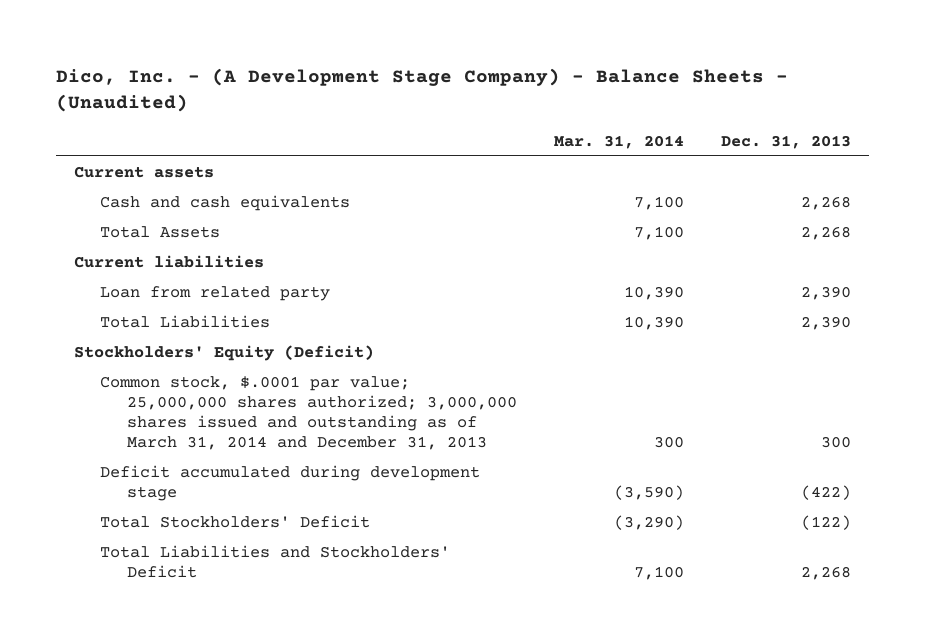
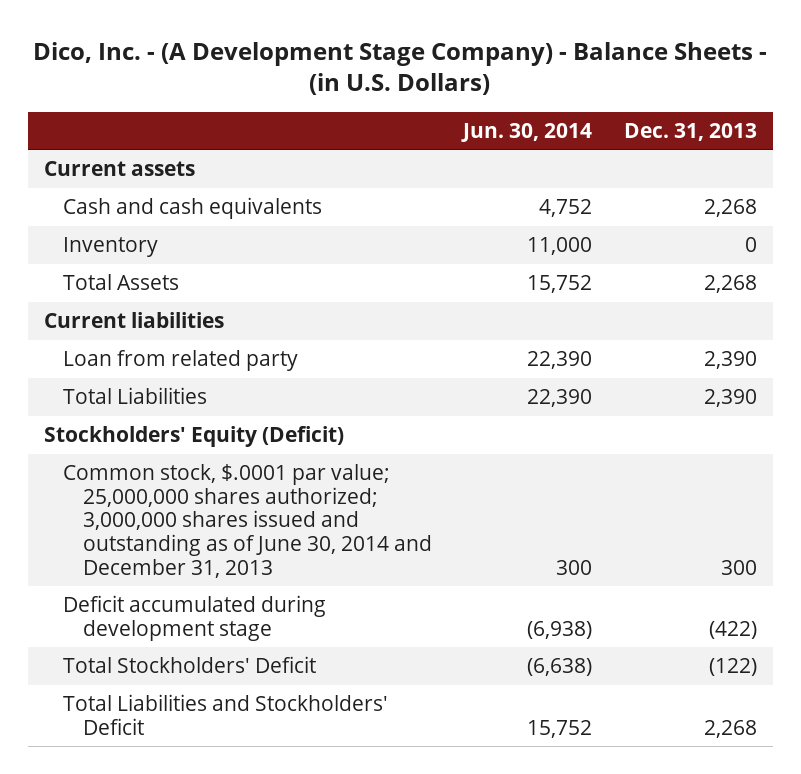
- Dico, Inc. - (A Development Stage Company) - Balance Sheets - (Unaudited)
+ Dico, Inc. - (A Development Stage Company) - Balance Sheets - (in U.S. Dollars)
- | Mar. 31, 2014 | Dec. 31, 2013
+ | Jun. 30, 2014 | Dec. 31, 2013
+ Inventory | 11,000 | 0
- Common stock, $.0001 par value; 25,000,000 shares authorized; 3,000,000 shares issued and outstanding as of March 31, 2014 and December 31, 2013 | 300 | 300
+ Common stock, $.0001 par value; 25,000,000 shares authorized; 3,000,000 shares issued and outstanding as of June 30, 2014 and December 31, 2013 | 300 | 300

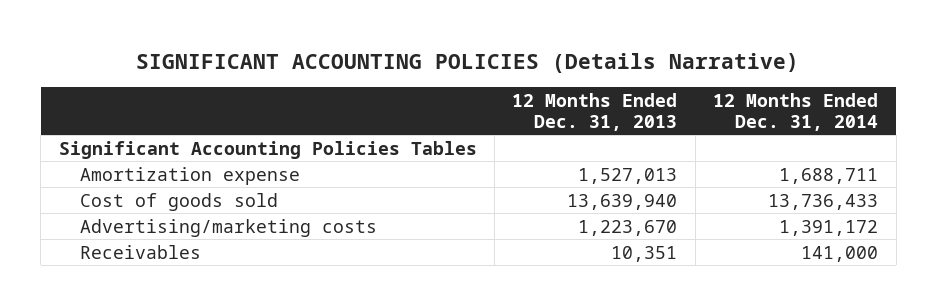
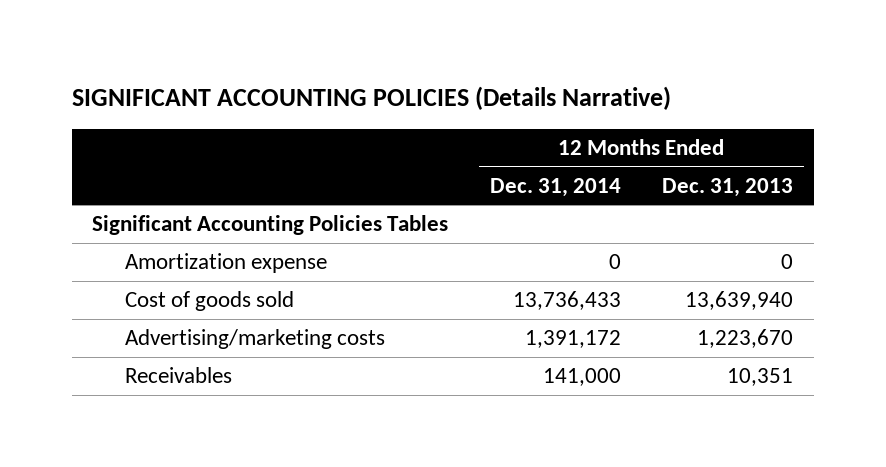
- | 12 Months Ended Dec. 31, 2013 | 12 Months Ended Dec. 31, 2014
+ | 12 Months Ended Dec. 31, 2014 | 12 Months Ended Dec. 31, 2013
- Amortization expense | 1,527,013 | 1,688,711
+ Amortization expense | 0 | 0

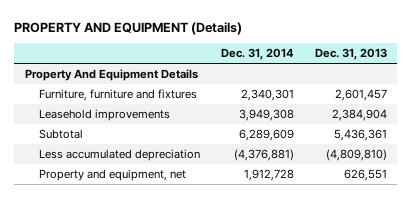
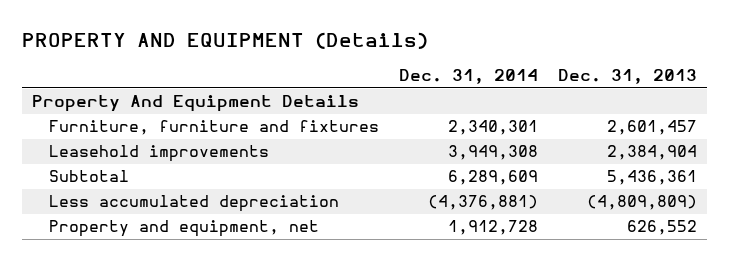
- Less accumulated depreciation | (4,376,881) | (4,809,810)
- Property and equipment, net | 1,912,728 | 626,551
+ Less accumulated depreciation | (4,376,881) | (4,809,809)
+ Property and equipment, net | 1,912,728 | 626,552

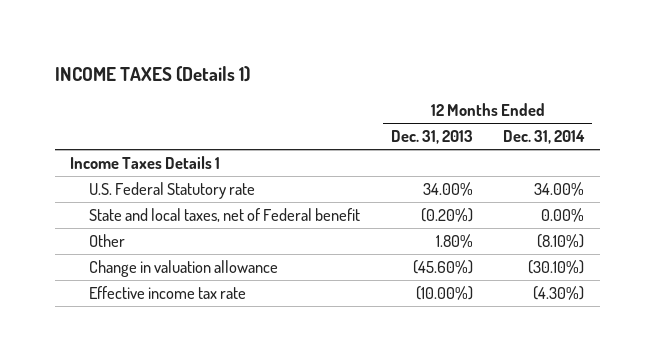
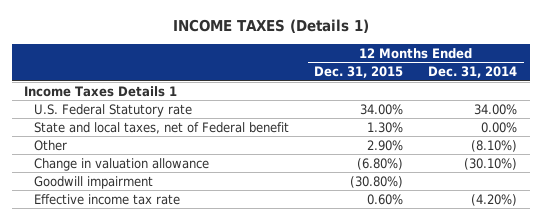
- | 12 Months Ended Dec. 31, 2013 | 12 Months Ended Dec. 31, 2014
+ | 12 Months Ended Dec. 31, 2015 | 12 Months Ended Dec. 31, 2014
- Effective income tax rate | (10.00%) | (4.30%)
+ Goodwill impairment | (30.80%) |
+ Effective income tax rate | 0.60% | (4.20%)

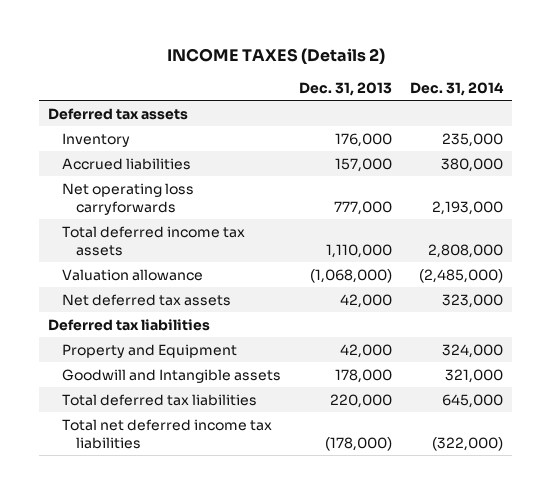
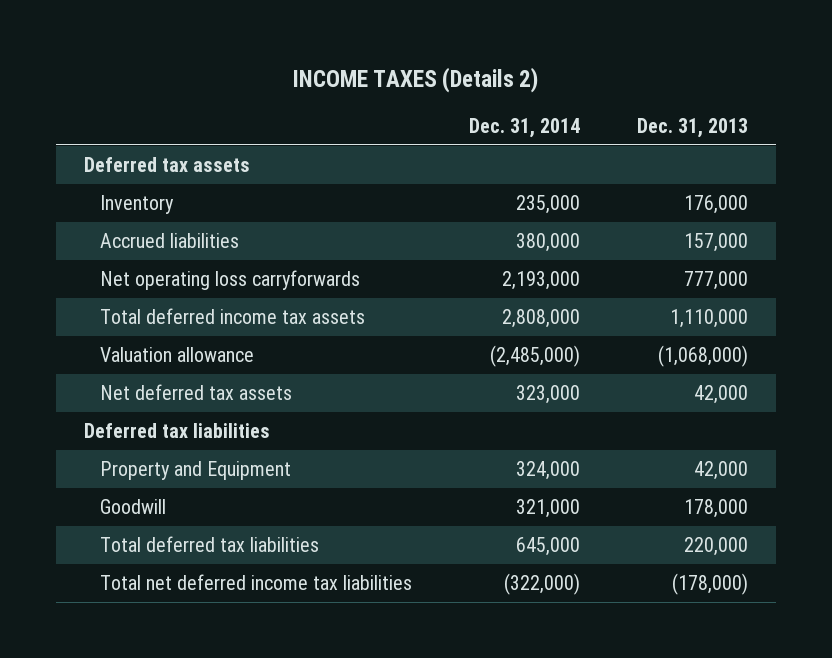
- | Dec. 31, 2013 | Dec. 31, 2014
+ | Dec. 31, 2014 | Dec. 31, 2013
- Goodwill and Intangible assets | 178,000 | 321,000
+ Goodwill | 321,000 | 178,000

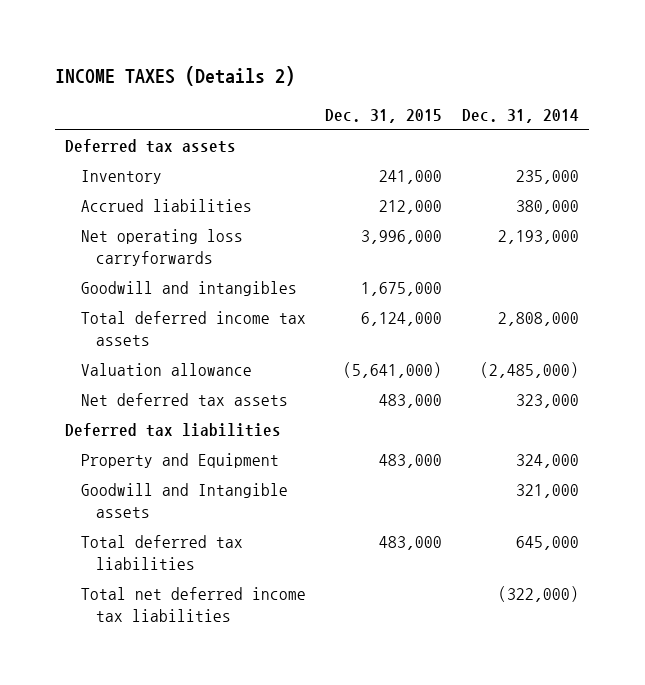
- | Dec. 31, 2014 | Dec. 31, 2013
+ | Dec. 31, 2015 | Dec. 31, 2014
+ Goodwill and intangibles | 1,675,000 |
- Goodwill | 321,000 | 178,000
+ Goodwill and Intangible assets | | 321,000

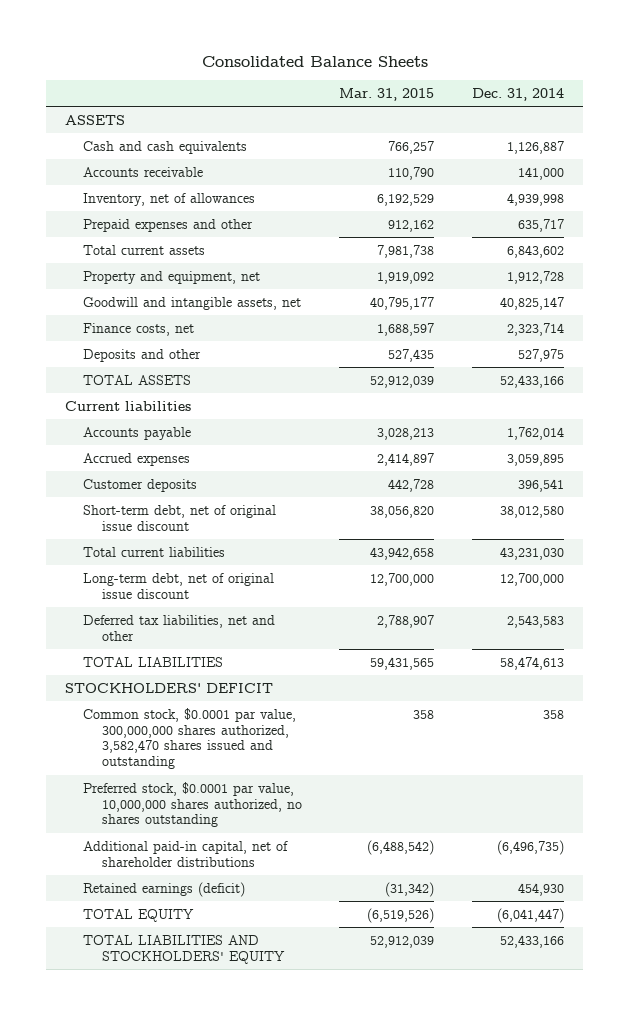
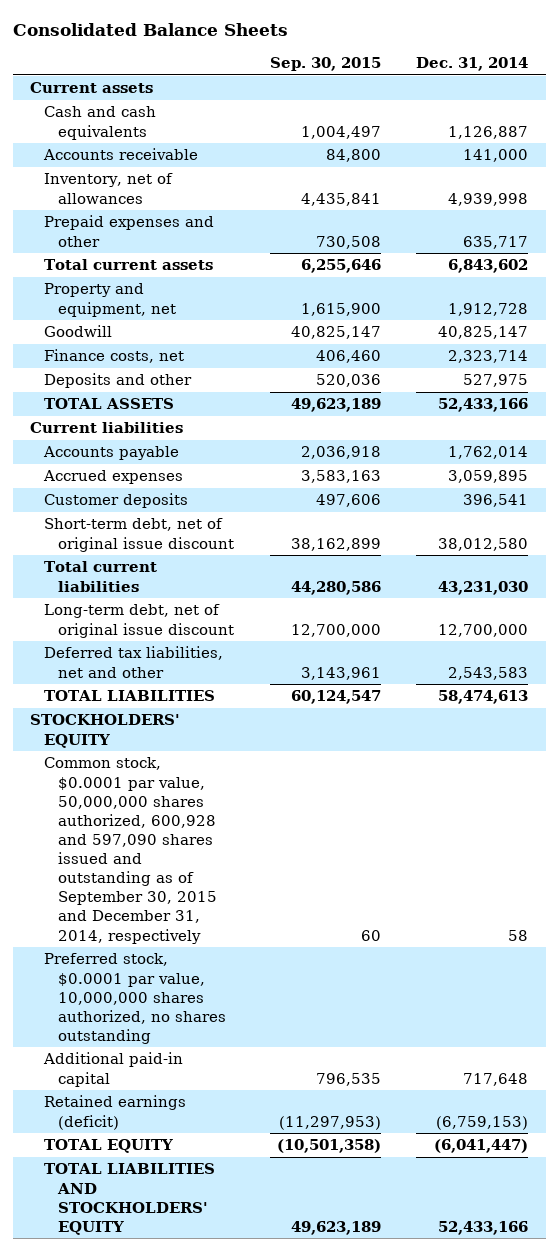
- | Mar. 31, 2015 | Dec. 31, 2014
+ | Sep. 30, 2015 | Dec. 31, 2014
- ASSETS
+ Current assets
- Goodwill and intangible assets, net | 40,795,177 | 40,825,147
+ Goodwill | 40,825,147 | 40,825,147
- STOCKHOLDERS' DEFICIT
- Common stock, $0.0001 par value, 300,000,000 shares authorized, 3,582,470 shares issued and outstanding | 358 | 358
+ STOCKHOLDERS' EQUITY
+ Common stock, $0.0001 par value, 50,000,000 shares authorized, 600,928 and 597,090 shares issued and outstanding as of September 30, 2015 and December 31, 2014, respectively | 60 | 58
- Additional paid-in capital, net of shareholder distributions | (6,488,542) | (6,496,735)
- Retained earnings (deficit) | (31,342) | 454,930
+ Additional paid-in capital | 796,535 | 717,648
+ Retained earnings (deficit) | (11,297,953) | (6,759,153)

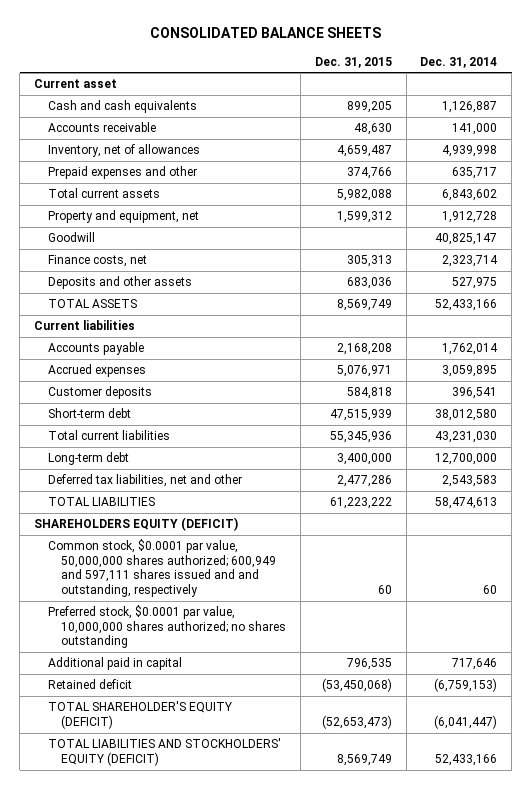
- Consolidated Balance Sheets
+ CONSOLIDATED BALANCE SHEETS
- | Sep. 30, 2015 | Dec. 31, 2014
+ | Dec. 31, 2015 | Dec. 31, 2014
- Current assets
+ Current asset
- Deposits and other | 520,036 | 527,975
+ Deposits and other assets | 683,036 | 527,975
- Short-term debt, net of original issue discount | 38,162,899 | 38,012,580
+ Short-term debt | 47,515,939 | 38,012,580
- Long-term debt, net of original issue discount | 12,700,000 | 12,700,000
+ Long-term debt | 3,400,000 | 12,700,000
- STOCKHOLDERS' EQUITY
- Common stock, $0.0001 par value, 50,000,000 shares authorized, 600,928 and 597,090 shares issued and outstanding as of September 30, 2015 and December 31, 2014, respectively | 60 | 58
- Preferred stock, $0.0001 par value, 10,000,000 shares authorized, no shares outstanding
- Additional paid-in capital | 796,535 | 717,648
- Retained earnings (deficit) | (11,297,953) | (6,759,153)
- TOTAL EQUITY | (10,501,358) | (6,041,447)
- TOTAL LIABILITIES AND STOCKHOLDERS' EQUITY | 49,623,189 | 52,433,166
+ SHAREHOLDERS EQUITY (DEFICIT)
+ Common stock, $0.0001 par value, 50,000,000 shares authorized; 600,949 and 597,111 shares issued and and outstanding, respectively | 60 | 60
+ Preferred stock, $0.0001 par value, 10,000,000 shares authorized; no shares outstanding
+ Additional paid in capital | 796,535 | 717,646
+ Retained deficit | (53,450,068) | (6,759,153)
+ TOTAL SHAREHOLDER'S EQUITY (DEFICIT) | (52,653,473) | (6,041,447)
+ TOTAL LIABILITIES AND STOCKHOLDERS' EQUITY (DEFICIT) | 8,569,749 | 52,433,166

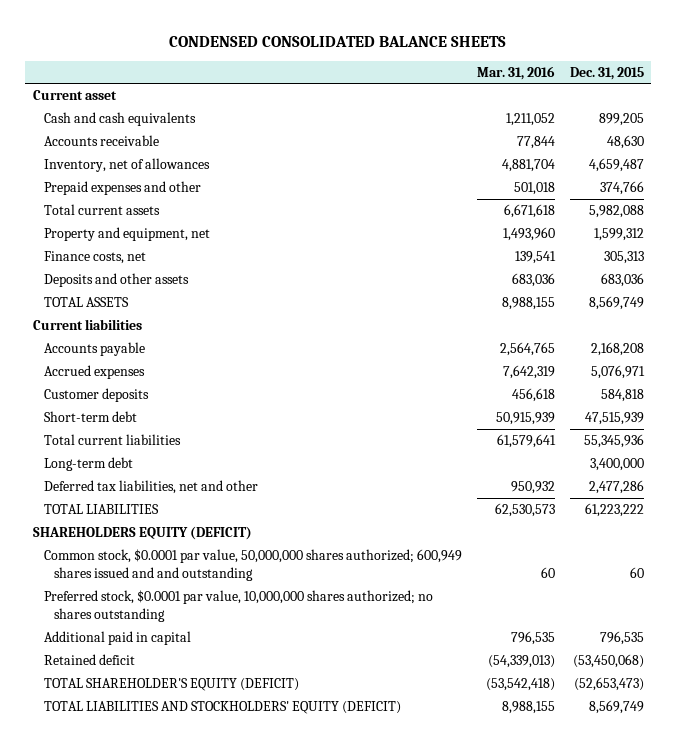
- CONSOLIDATED BALANCE SHEETS
+ CONDENSED CONSOLIDATED BALANCE SHEETS
- | Dec. 31, 2015 | Dec. 31, 2014
+ | Mar. 31, 2016 | Dec. 31, 2015
- Goodwill | | 40,825,147
- Common stock, $0.0001 par value, 50,000,000 shares authorized; 600,949 and 597,111 shares issued and and outstanding, respectively | 60 | 60
+ Common stock, $0.0001 par value, 50,000,000 shares authorized; 600,949 shares issued and and outstanding | 60 | 60

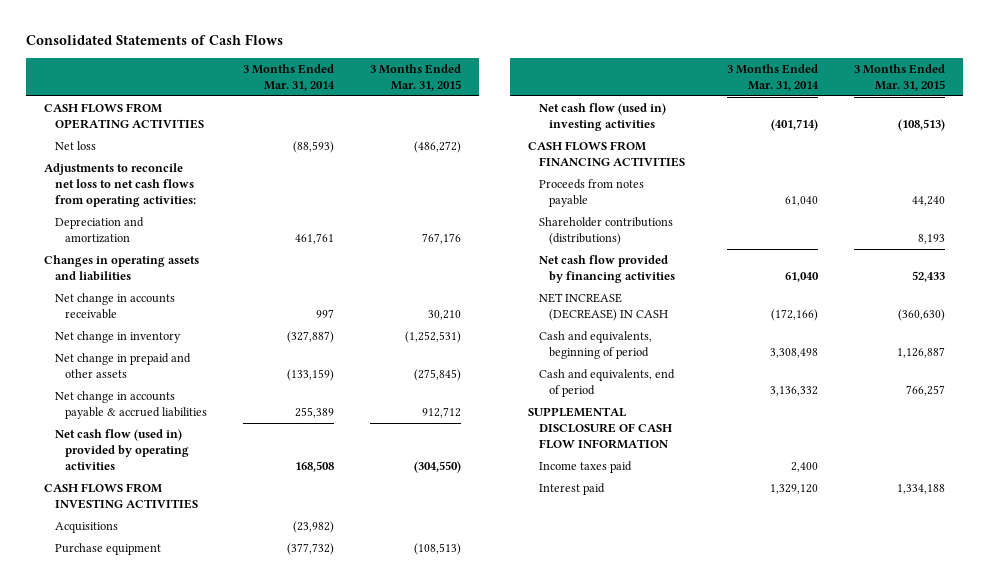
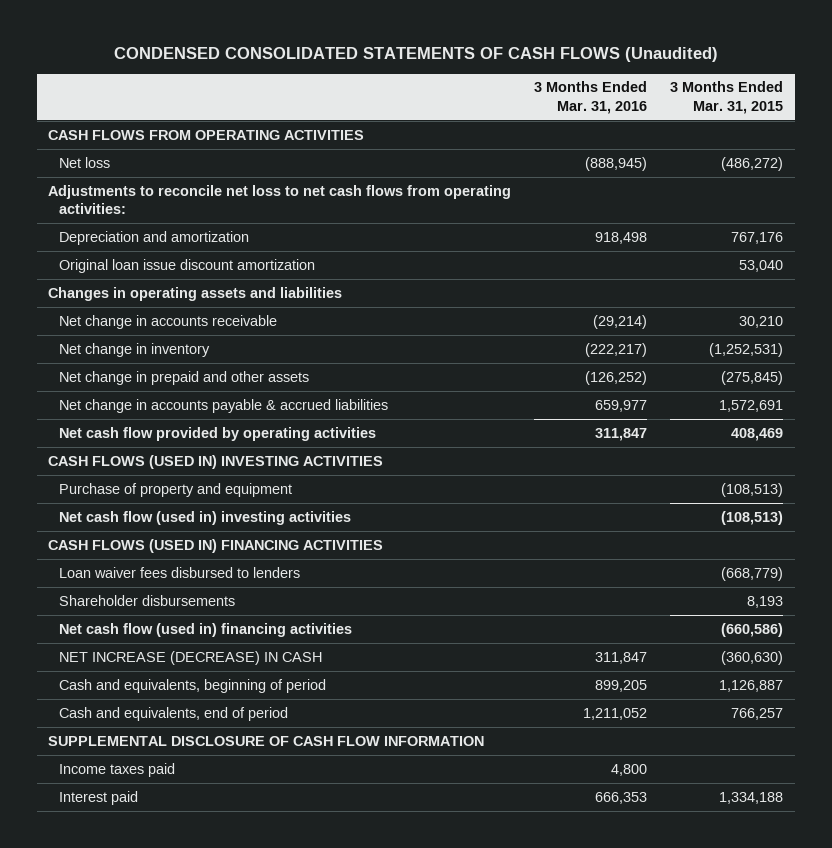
- Consolidated Statements of Cash Flows
+ CONDENSED CONSOLIDATED STATEMENTS OF CASH FLOWS (Unaudited)
- | 3 Months Ended Mar. 31, 2014 | 3 Months Ended Mar. 31, 2015
+ | 3 Months Ended Mar. 31, 2016 | 3 Months Ended Mar. 31, 2015
+ Original loan issue discount amortization | | 53,040
- Net change in accounts payable & accrued liabilities | 255,389 | 912,712
- Net cash flow (used in) provided by operating activities | 168,508 | (304,550)
- CASH FLOWS FROM INVESTING ACTIVITIES
- Acquisitions | (23,982) |
- Purchase equipment | (377,732) | (108,513)
+ Net change in accounts payable & accrued liabilities | 659,977 | 1,572,691
+ Net cash flow provided by operating activities | 311,847 | 408,469
+ CASH FLOWS (USED IN) INVESTING ACTIVITIES
+ Purchase of property and equipment | | (108,513)
- CASH FLOWS FROM FINANCING ACTIVITIES
- Proceeds from notes payable | 61,040 | 44,240
- Shareholder contributions (distributions) | | 8,193
- Net cash flow provided by financing activities | 61,040 | 52,433
+ CASH FLOWS (USED IN) FINANCING ACTIVITIES
+ Loan waiver fees disbursed to lenders | | (668,779)
+ Shareholder disbursements | | 8,193
+ Net cash flow (used in) financing activities | | (660,586)

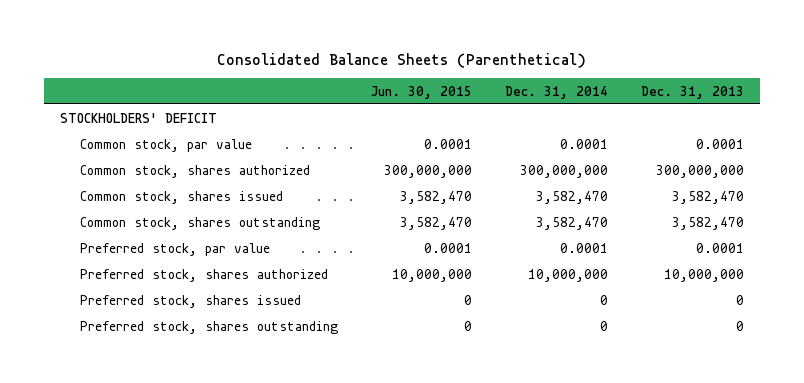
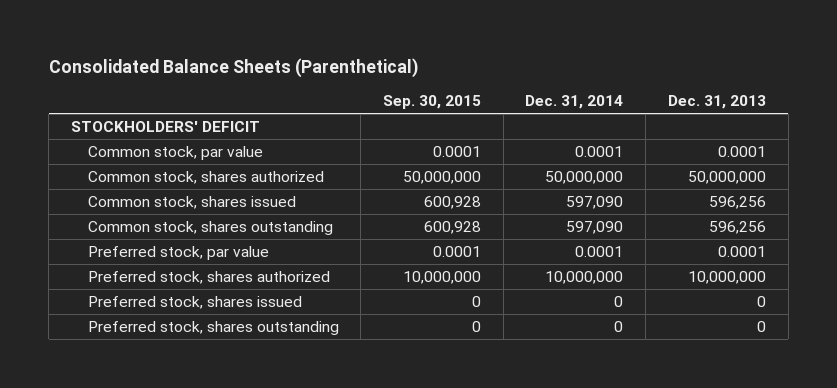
- | Jun. 30, 2015 | Dec. 31, 2014 | Dec. 31, 2013
+ | Sep. 30, 2015 | Dec. 31, 2014 | Dec. 31, 2013
- Common stock, shares authorized | 300,000,000 | 300,000,000 | 300,000,000
- Common stock, shares issued | 3,582,470 | 3,582,470 | 3,582,470
- Common stock, shares outstanding | 3,582,470 | 3,582,470 | 3,582,470
+ Common stock, shares authorized | 50,000,000 | 50,000,000 | 50,000,000
+ Common stock, shares issued | 600,928 | 597,090 | 596,256
+ Common stock, shares outstanding | 600,928 | 597,090 | 596,256

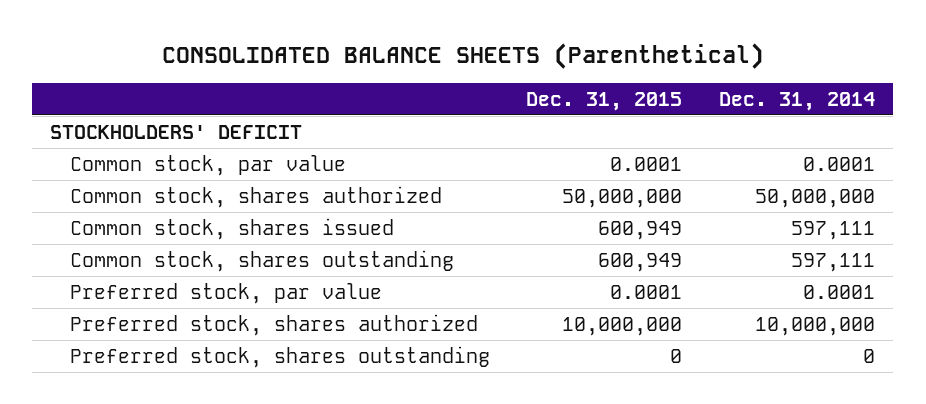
- Consolidated Balance Sheets (Parenthetical)
+ CONSOLIDATED BALANCE SHEETS (Parenthetical)
- | Sep. 30, 2015 | Dec. 31, 2014 | Dec. 31, 2013
+ | Dec. 31, 2015 | Dec. 31, 2014
- Common stock, shares issued | 600,928 | 597,090 | 596,256
- Common stock, shares outstanding | 600,928 | 597,090 | 596,256
+ Common stock, shares issued | 600,949 | 597,111
+ Common stock, shares outstanding | 600,949 | 597,111
- Preferred stock, shares issued | 0 | 0 | 0

